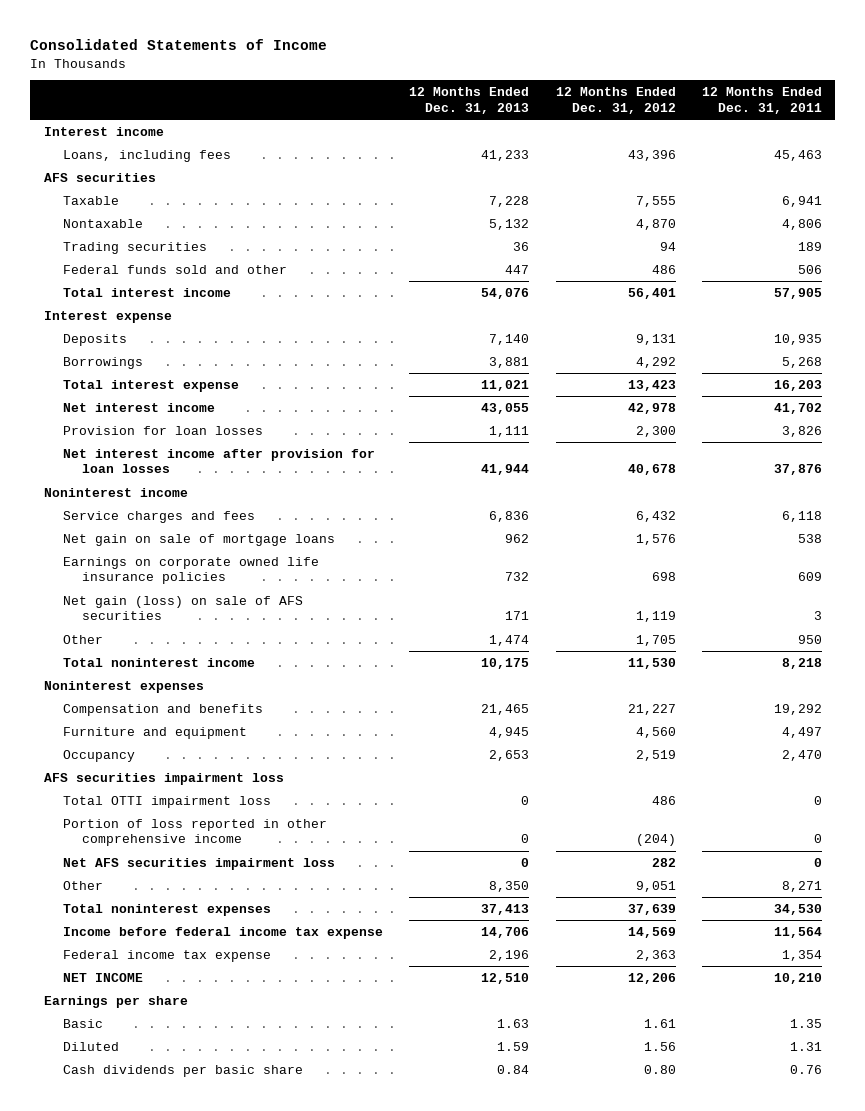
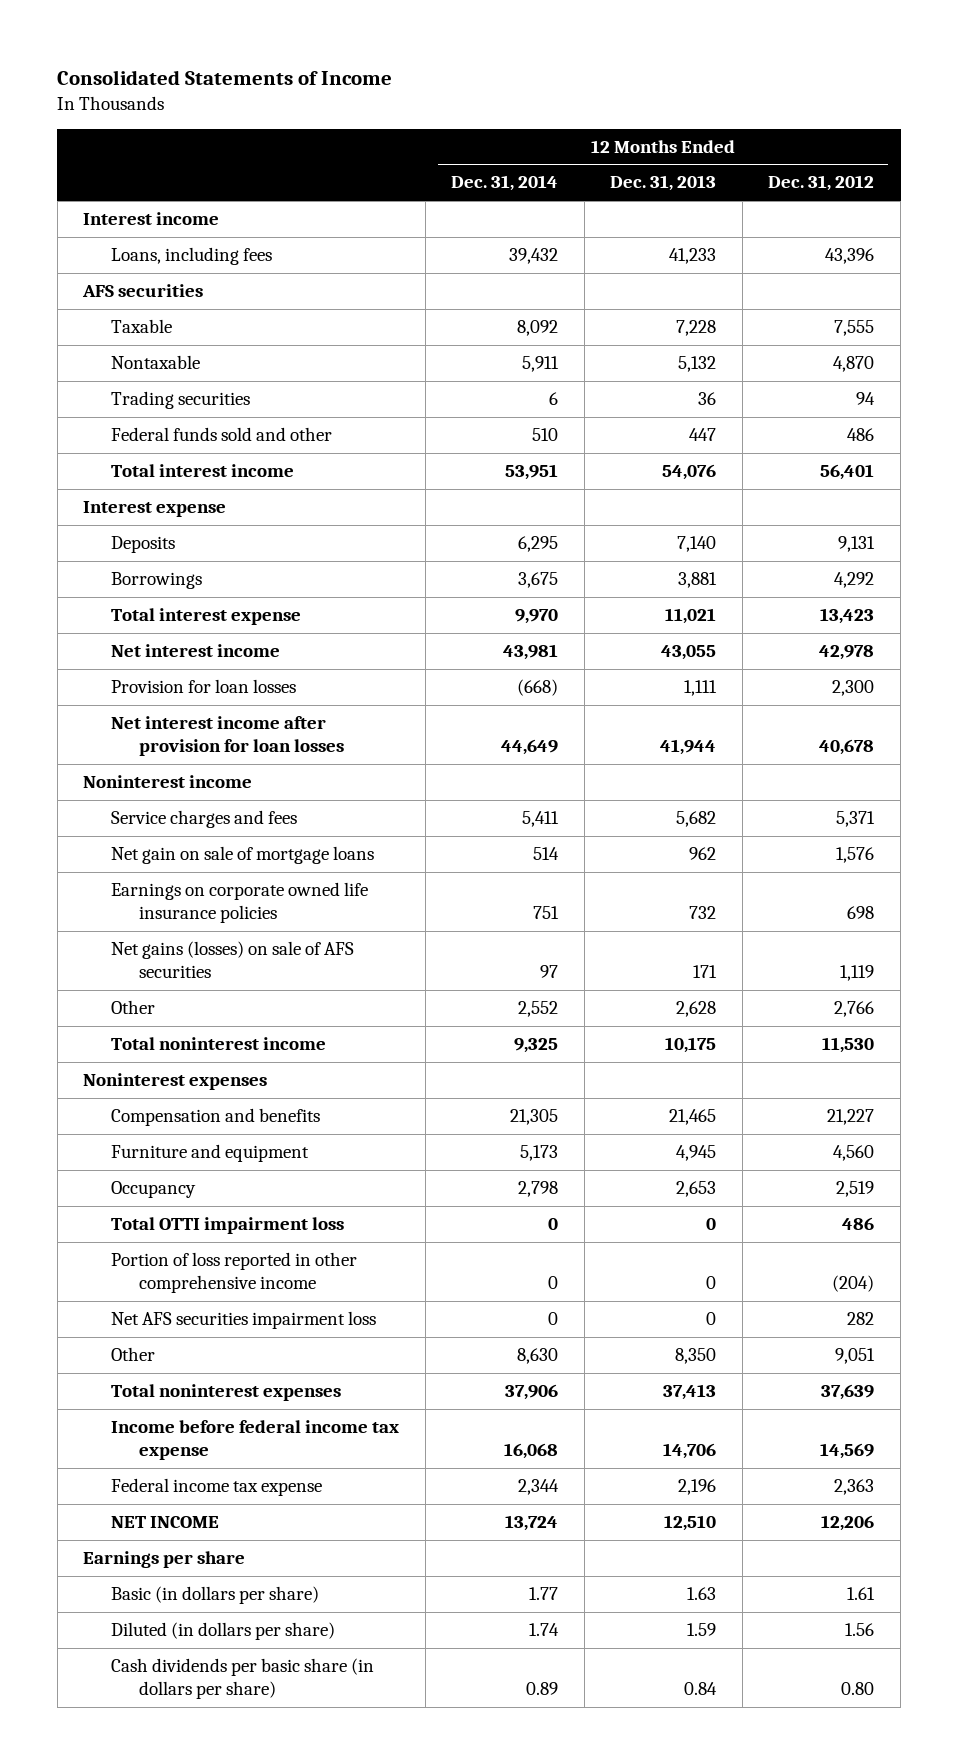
- | 12 Months Ended Dec. 31, 2013 | 12 Months Ended Dec. 31, 2012 | 12 Months Ended Dec. 31, 2011
+ | 12 Months Ended Dec. 31, 2014 | 12 Months Ended Dec. 31, 2013 | 12 Months Ended Dec. 31, 2012
- Service charges and fees | 6,836 | 6,432 | 6,118
+ Service charges and fees | 5,411 | 5,682 | 5,371
- Net gain (loss) on sale of AFS securities | 171 | 1,119 | 3
- Other | 1,474 | 1,705 | 950
+ Net gains (losses) on sale of AFS securities | 97 | 171 | 1,119
+ Other | 2,552 | 2,628 | 2,766
- AFS securities impairment loss
- Basic | 1.63 | 1.61 | 1.35
- Diluted | 1.59 | 1.56 | 1.31
- Cash dividends per basic share | 0.84 | 0.80 | 0.76
+ Basic (in dollars per share) | 1.77 | 1.63 | 1.61
+ Diluted (in dollars per share) | 1.74 | 1.59 | 1.56
+ Cash dividends per basic share (in dollars per share) | 0.89 | 0.84 | 0.80

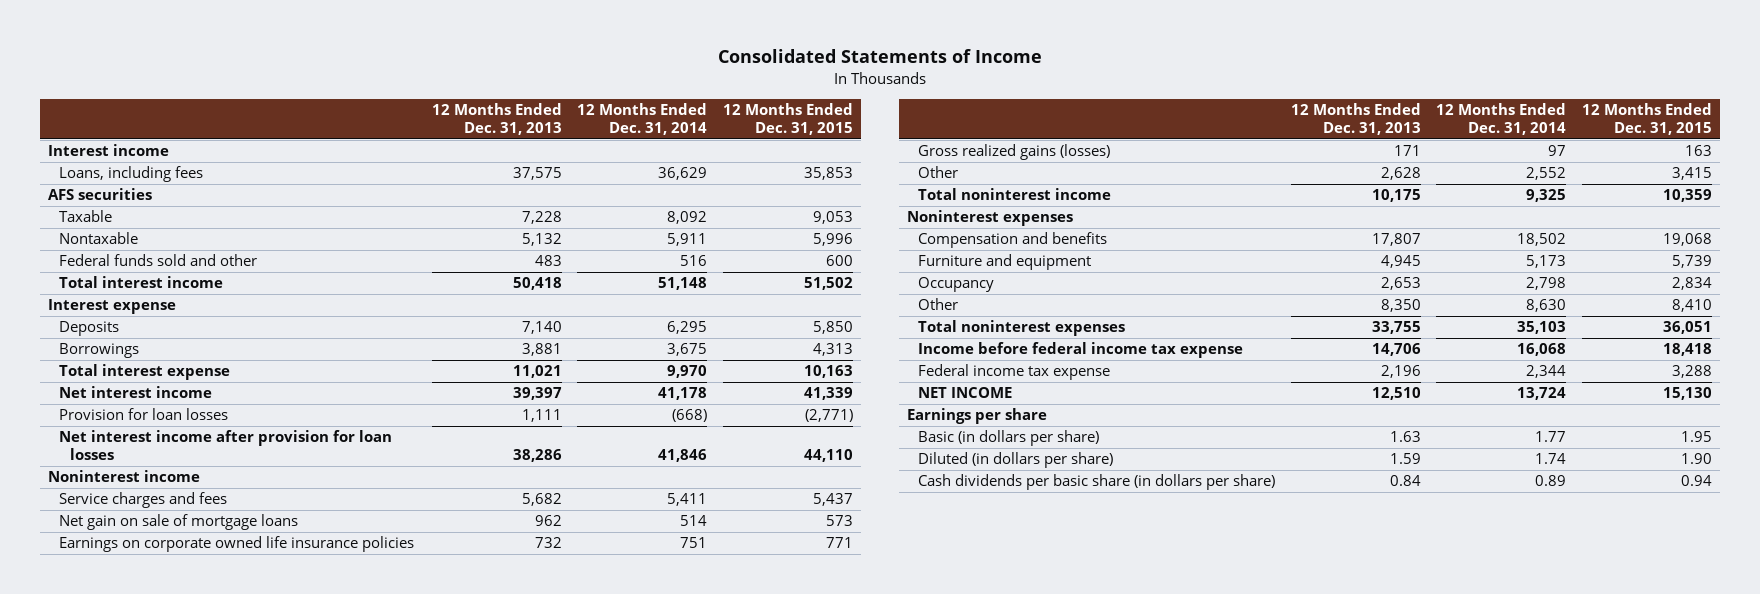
- | 12 Months Ended Dec. 31, 2014 | 12 Months Ended Dec. 31, 2013 | 12 Months Ended Dec. 31, 2012
+ | 12 Months Ended Dec. 31, 2013 | 12 Months Ended Dec. 31, 2014 | 12 Months Ended Dec. 31, 2015
- Loans, including fees | 39,432 | 41,233 | 43,396
+ Loans, including fees | 37,575 | 36,629 | 35,853
- Trading securities | 6 | 36 | 94
- Federal funds sold and other | 510 | 447 | 486
- Total interest income | 53,951 | 54,076 | 56,401
+ Federal funds sold and other | 483 | 516 | 600
+ Total interest income | 50,418 | 51,148 | 51,502
- Net interest income | 43,981 | 43,055 | 42,978
+ Net interest income | 39,397 | 41,178 | 41,339
- Net interest income after provision for loan losses | 44,649 | 41,944 | 40,678
+ Net interest income after provision for loan losses | 38,286 | 41,846 | 44,110
- Net gains (losses) on sale of AFS securities | 97 | 171 | 1,119
+ Gross realized gains (losses) | 171 | 97 | 163
- Compensation and benefits | 21,305 | 21,465 | 21,227
+ Compensation and benefits | 17,807 | 18,502 | 19,068
- Total OTTI impairment loss | 0 | 0 | 486
- Portion of loss reported in other comprehensive income | 0 | 0 | (204)
- Net AFS securities impairment loss | 0 | 0 | 282
- Total noninterest expenses | 37,906 | 37,413 | 37,639
+ Total noninterest expenses | 33,755 | 35,103 | 36,051

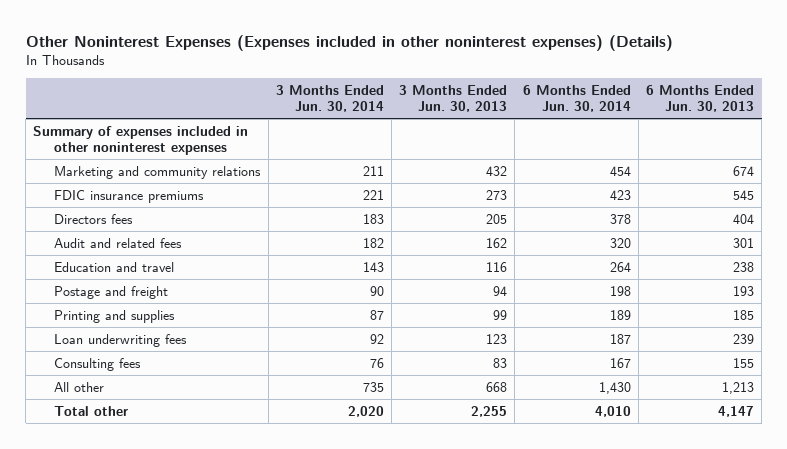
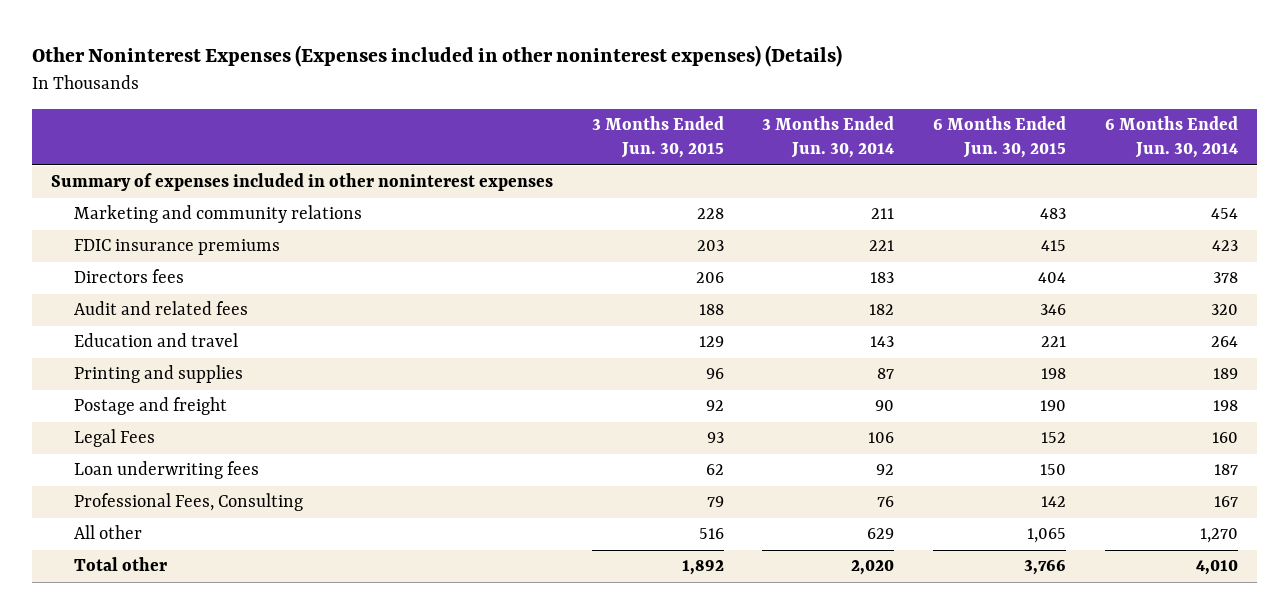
- | 3 Months Ended Jun. 30, 2014 | 3 Months Ended Jun. 30, 2013 | 6 Months Ended Jun. 30, 2014 | 6 Months Ended Jun. 30, 2013
+ | 3 Months Ended Jun. 30, 2015 | 3 Months Ended Jun. 30, 2014 | 6 Months Ended Jun. 30, 2015 | 6 Months Ended Jun. 30, 2014
moved down: Postage and freight | 92 | 90 | 190 | 198
+ Legal Fees | 93 | 106 | 152 | 160
- Consulting fees | 76 | 83 | 167 | 155
- All other | 735 | 668 | 1,430 | 1,213
+ Professional Fees, Consulting | 79 | 76 | 142 | 167
+ All other | 516 | 629 | 1,065 | 1,270

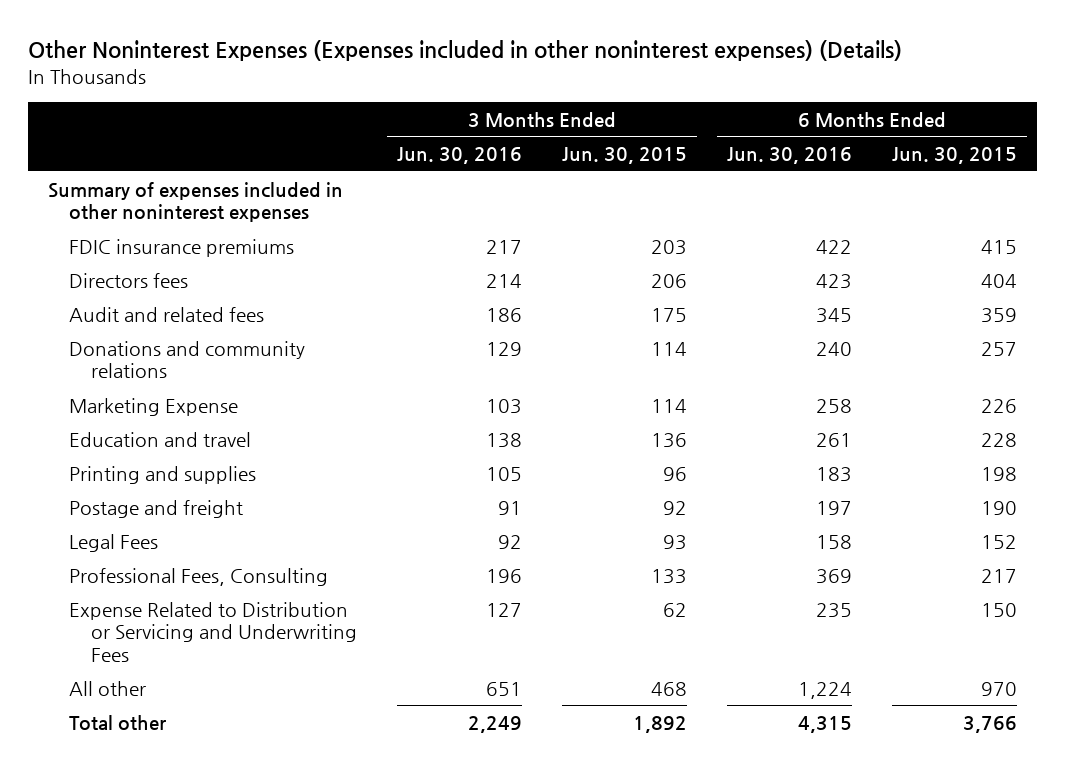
- | 3 Months Ended Jun. 30, 2015 | 3 Months Ended Jun. 30, 2014 | 6 Months Ended Jun. 30, 2015 | 6 Months Ended Jun. 30, 2014
+ | 3 Months Ended Jun. 30, 2016 | 3 Months Ended Jun. 30, 2015 | 6 Months Ended Jun. 30, 2016 | 6 Months Ended Jun. 30, 2015
- Marketing and community relations | 228 | 211 | 483 | 454
- Audit and related fees | 188 | 182 | 346 | 320
- Education and travel | 129 | 143 | 221 | 264
+ Audit and related fees | 186 | 175 | 345 | 359
+ Donations and community relations | 129 | 114 | 240 | 257
+ Marketing Expense | 103 | 114 | 258 | 226
+ Education and travel | 138 | 136 | 261 | 228
- Loan underwriting fees | 62 | 92 | 150 | 187
- Professional Fees, Consulting | 79 | 76 | 142 | 167
- All other | 516 | 629 | 1,065 | 1,270
+ Professional Fees, Consulting | 196 | 133 | 369 | 217
+ Expense Related to Distribution or Servicing and Underwriting Fees | 127 | 62 | 235 | 150
+ All other | 651 | 468 | 1,224 | 970

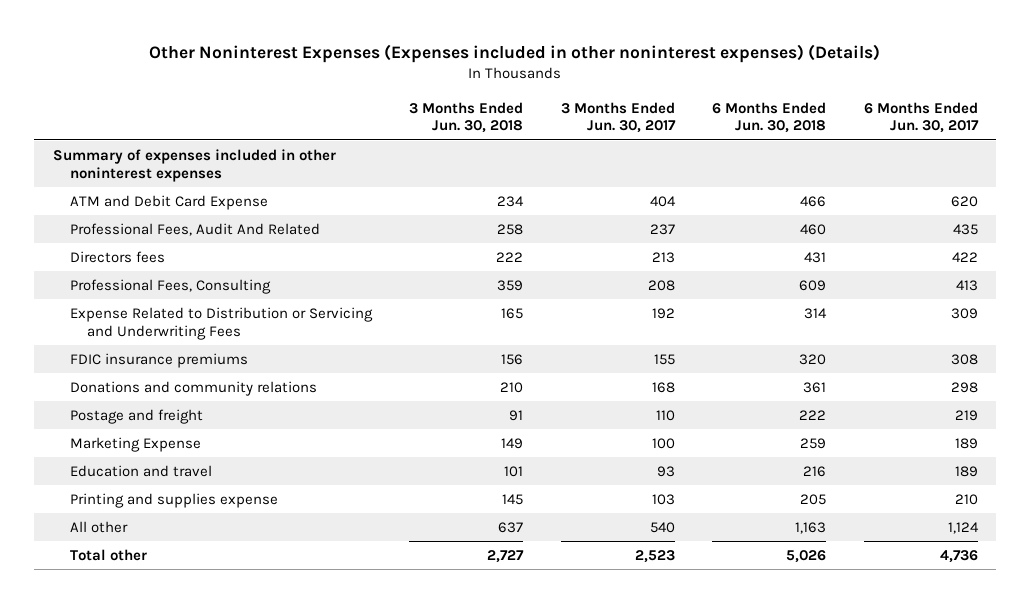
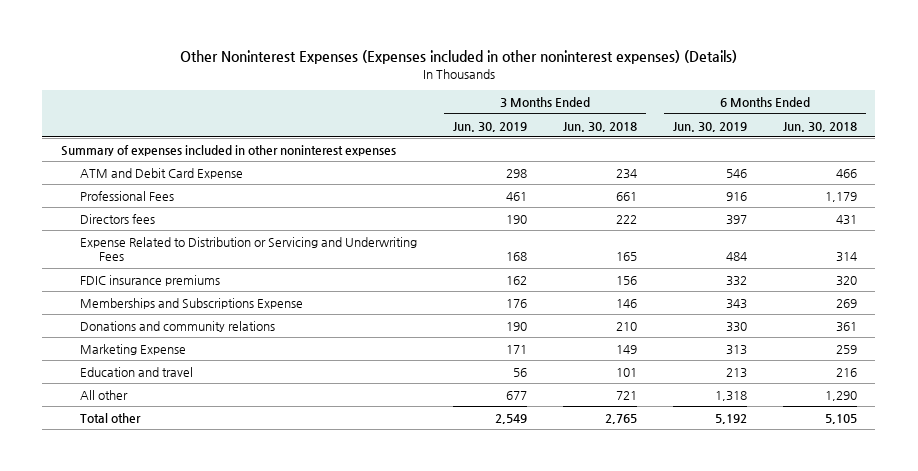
- | 3 Months Ended Jun. 30, 2018 | 3 Months Ended Jun. 30, 2017 | 6 Months Ended Jun. 30, 2018 | 6 Months Ended Jun. 30, 2017
+ | 3 Months Ended Jun. 30, 2019 | 3 Months Ended Jun. 30, 2018 | 6 Months Ended Jun. 30, 2019 | 6 Months Ended Jun. 30, 2018
- Professional Fees, Audit And Related | 258 | 237 | 460 | 435
+ Professional Fees | 461 | 661 | 916 | 1,179
- Professional Fees, Consulting | 359 | 208 | 609 | 413
+ Memberships and Subscriptions Expense | 176 | 146 | 343 | 269
- Postage and freight | 91 | 110 | 222 | 219
- Printing and supplies expense | 145 | 103 | 205 | 210
- All other | 637 | 540 | 1,163 | 1,124
- Total other | 2,727 | 2,523 | 5,026 | 4,736
+ All other | 677 | 721 | 1,318 | 1,290
+ Total other | 2,549 | 2,765 | 5,192 | 5,105

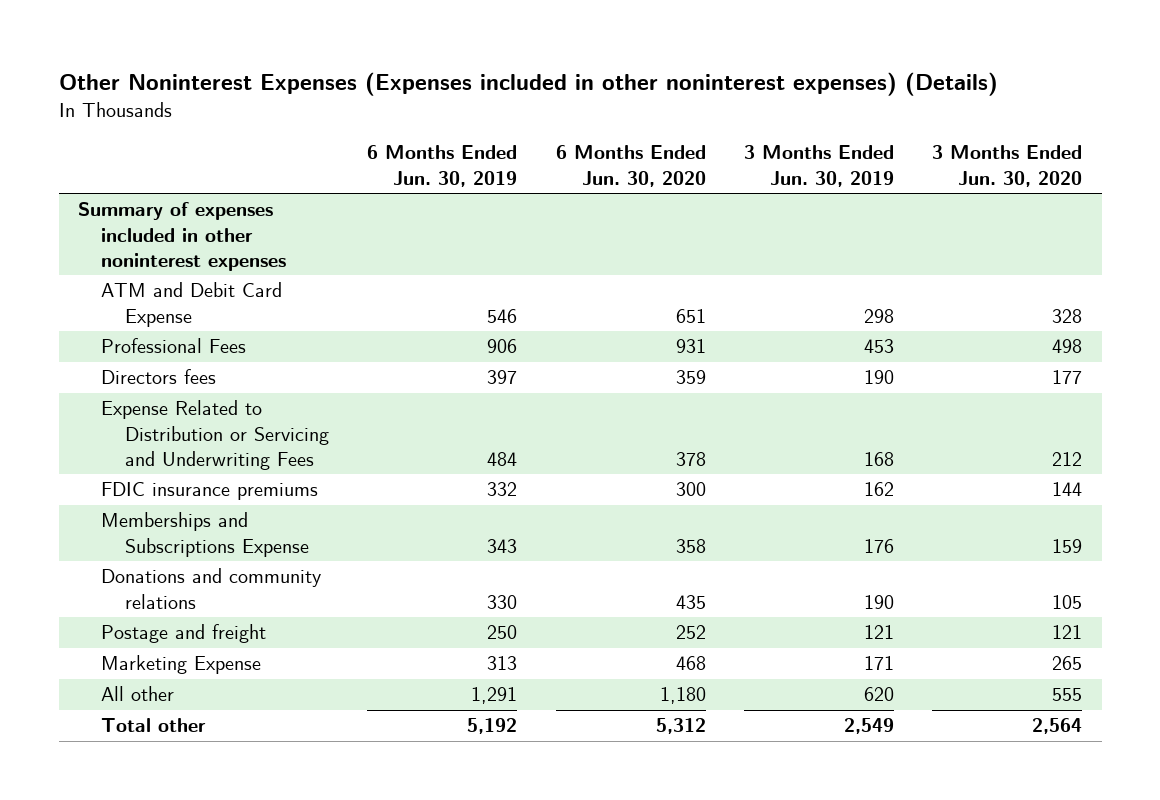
- | 3 Months Ended Jun. 30, 2019 | 3 Months Ended Jun. 30, 2018 | 6 Months Ended Jun. 30, 2019 | 6 Months Ended Jun. 30, 2018
+ | 6 Months Ended Jun. 30, 2019 | 6 Months Ended Jun. 30, 2020 | 3 Months Ended Jun. 30, 2019 | 3 Months Ended Jun. 30, 2020
- Professional Fees | 461 | 661 | 916 | 1,179
+ Professional Fees | 906 | 931 | 453 | 498
+ Postage and freight | 250 | 252 | 121 | 121
- Education and travel | 56 | 101 | 213 | 216
- All other | 677 | 721 | 1,318 | 1,290
+ All other | 1,291 | 1,180 | 620 | 555

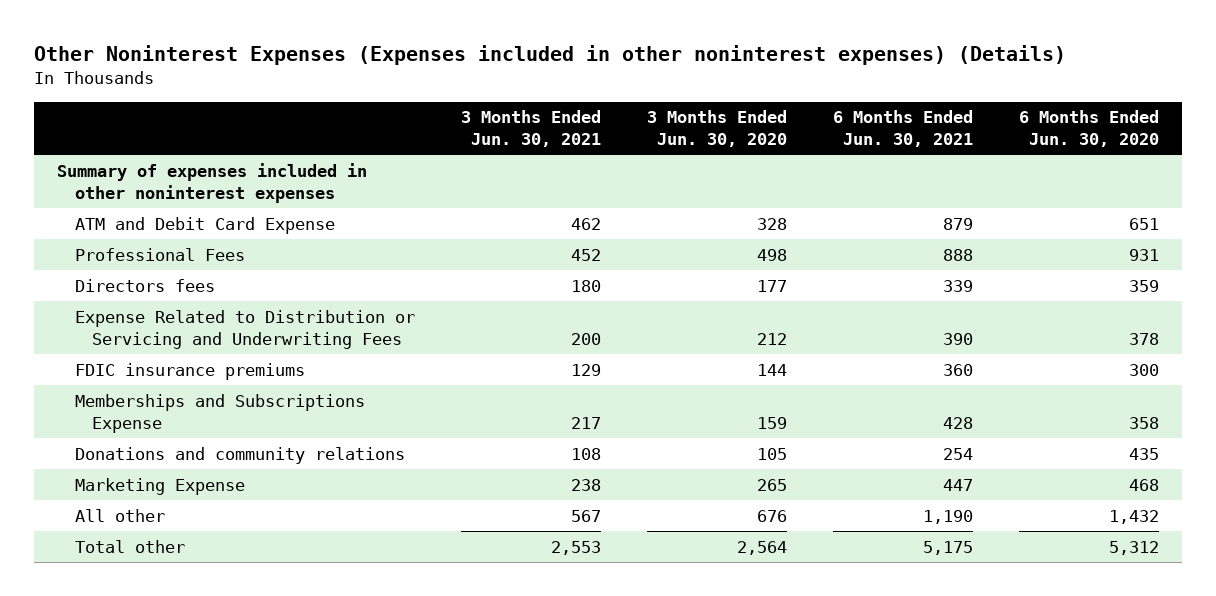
- | 6 Months Ended Jun. 30, 2019 | 6 Months Ended Jun. 30, 2020 | 3 Months Ended Jun. 30, 2019 | 3 Months Ended Jun. 30, 2020
+ | 3 Months Ended Jun. 30, 2021 | 3 Months Ended Jun. 30, 2020 | 6 Months Ended Jun. 30, 2021 | 6 Months Ended Jun. 30, 2020
- Postage and freight | 250 | 252 | 121 | 121
- All other | 1,291 | 1,180 | 620 | 555
+ All other | 567 | 676 | 1,190 | 1,432

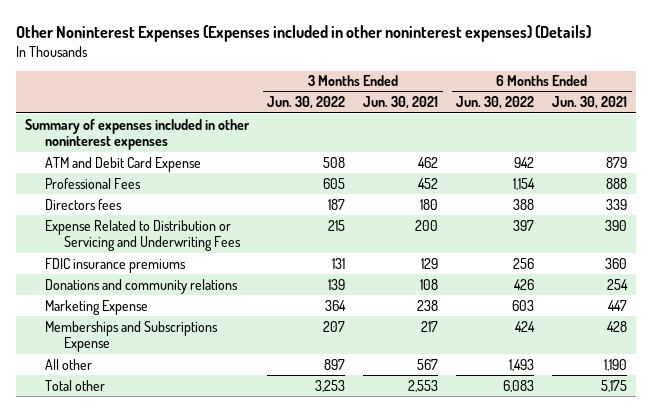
- | 3 Months Ended Jun. 30, 2021 | 3 Months Ended Jun. 30, 2020 | 6 Months Ended Jun. 30, 2021 | 6 Months Ended Jun. 30, 2020
+ | 3 Months Ended Jun. 30, 2022 | 3 Months Ended Jun. 30, 2021 | 6 Months Ended Jun. 30, 2022 | 6 Months Ended Jun. 30, 2021
moved down: Memberships and Subscriptions Expense | 207 | 217 | 424 | 428

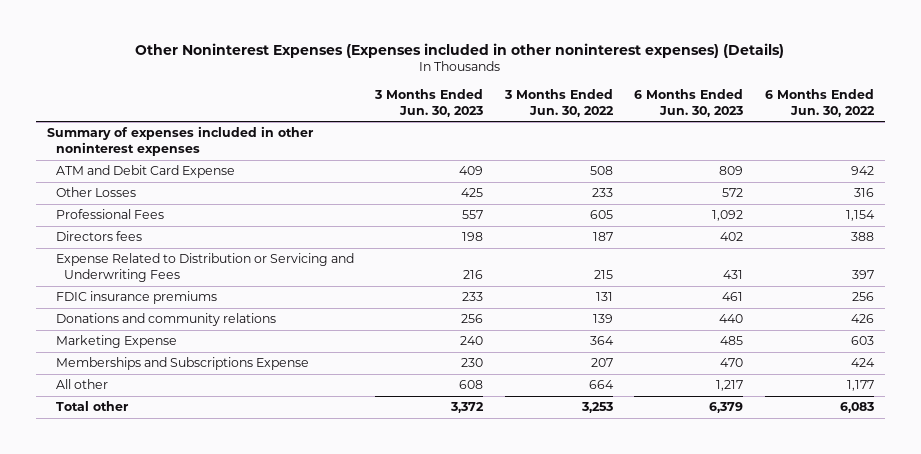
- | 3 Months Ended Jun. 30, 2022 | 3 Months Ended Jun. 30, 2021 | 6 Months Ended Jun. 30, 2022 | 6 Months Ended Jun. 30, 2021
+ | 3 Months Ended Jun. 30, 2023 | 3 Months Ended Jun. 30, 2022 | 6 Months Ended Jun. 30, 2023 | 6 Months Ended Jun. 30, 2022
+ Other Losses | 425 | 233 | 572 | 316
- All other | 897 | 567 | 1,493 | 1,190
+ All other | 608 | 664 | 1,217 | 1,177

